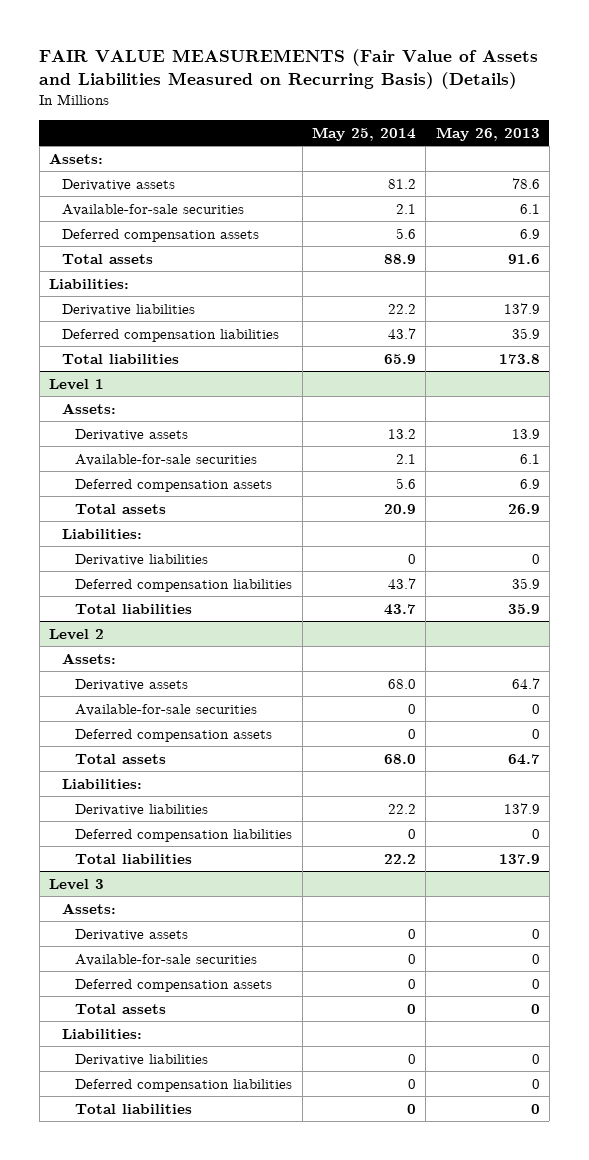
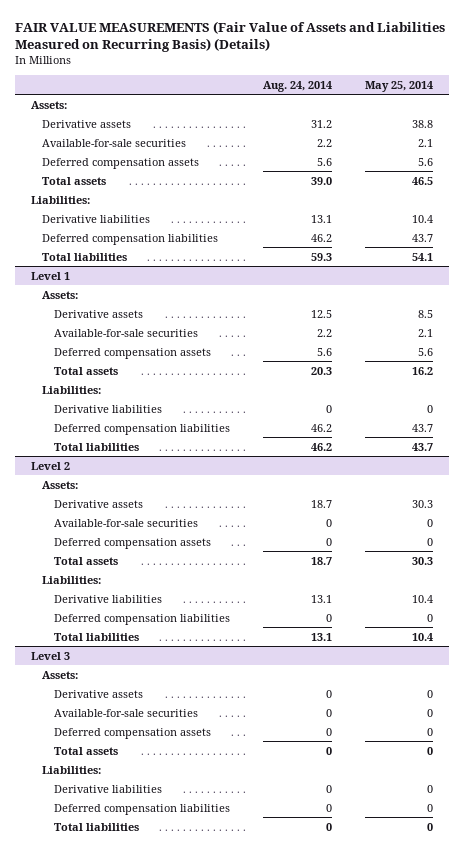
- | May 25, 2014 | May 26, 2013
+ | Aug. 24, 2014 | May 25, 2014
- Derivative assets | 81.2 | 78.6
+ Derivative assets | 31.2 | 38.8
- Total assets | 88.9 | 91.6
+ Total assets | 39.0 | 46.5
- Derivative liabilities | 22.2 | 137.9
+ Derivative liabilities | 13.1 | 10.4
- Total liabilities | 65.9 | 173.8
+ Total liabilities | 59.3 | 54.1
@ Level 1
- Derivative assets | 13.2 | 13.9
+ Derivative assets | 12.5 | 8.5
- Total assets | 20.9 | 26.9
+ Total assets | 20.3 | 16.2
@ Level 2
- Derivative assets | 68.0 | 64.7
+ Derivative assets | 18.7 | 30.3
- Total assets | 68.0 | 64.7
+ Total assets | 18.7 | 30.3
- Derivative liabilities | 22.2 | 137.9
+ Derivative liabilities | 13.1 | 10.4
- Total liabilities | 22.2 | 137.9
+ Total liabilities | 13.1 | 10.4

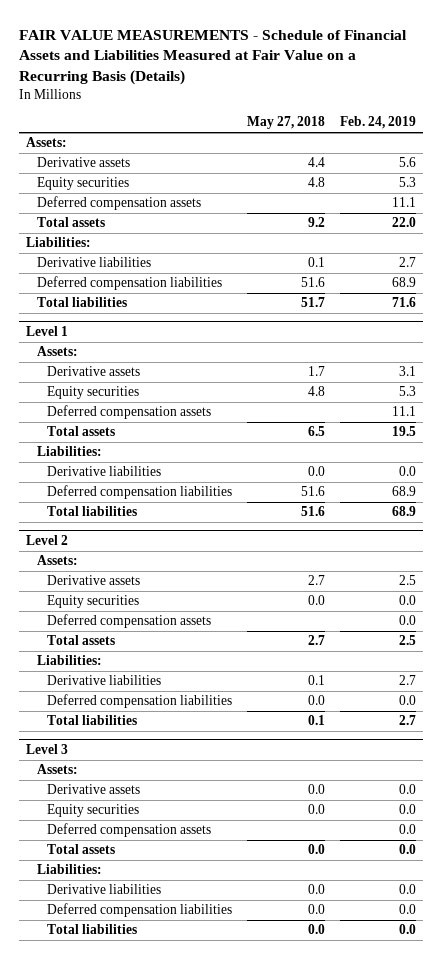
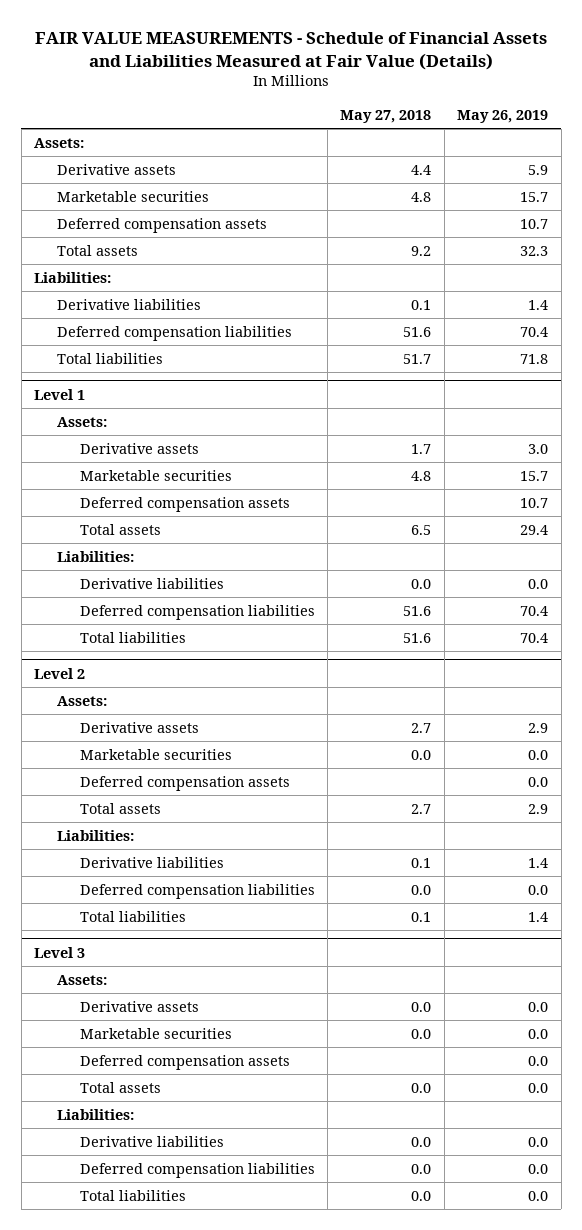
- FAIR VALUE MEASUREMENTS - Schedule of Financial Assets and Liabilities Measured at Fair Value on a Recurring Basis (Details)
+ FAIR VALUE MEASUREMENTS - Schedule of Financial Assets and Liabilities Measured at Fair Value (Details)
- | May 27, 2018 | Feb. 24, 2019
+ | May 27, 2018 | May 26, 2019
- Equity securities | 4.8 | 5.3
+ Marketable securities | 4.8 | 15.7
@ Level 1
- Equity securities | 4.8 | 5.3
+ Marketable securities | 4.8 | 15.7
@ Level 2
- Equity securities | 0.0 | 0.0
+ Marketable securities | 0.0 | 0.0
@ Level 3
- Equity securities | 0.0 | 0.0
+ Marketable securities | 0.0 | 0.0

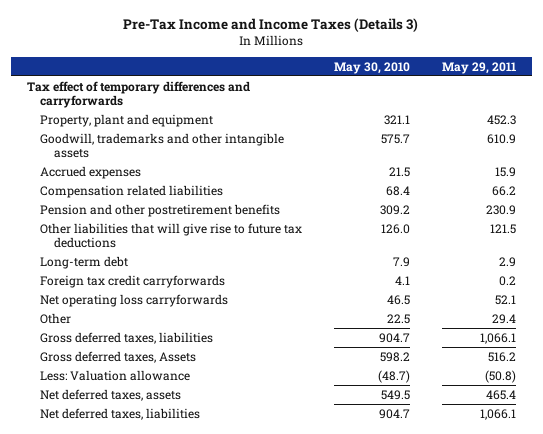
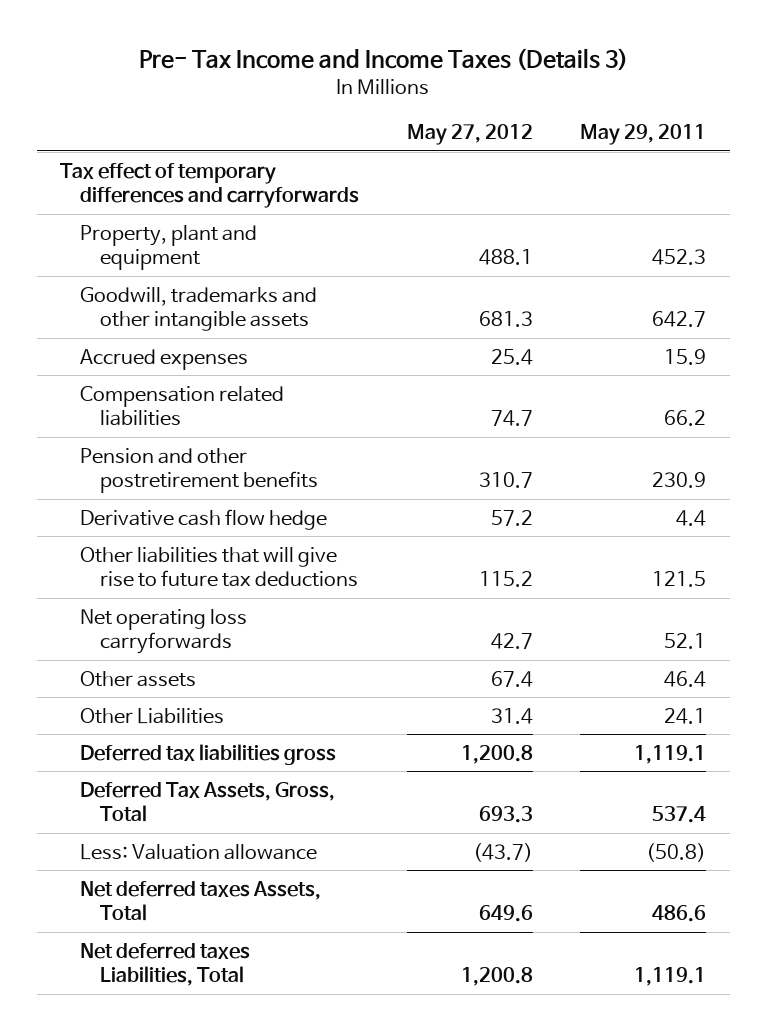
- Pre-Tax Income and Income Taxes (Details 3)
+ Pre- Tax Income and Income Taxes (Details 3)
- | May 30, 2010 | May 29, 2011
+ | May 27, 2012 | May 29, 2011
- Goodwill, trademarks and other intangible assets | 575.7 | 610.9
+ Goodwill, trademarks and other intangible assets | 681.3 | 642.7
+ Derivative cash flow hedge | 57.2 | 4.4
- Long-term debt | 7.9 | 2.9
- Foreign tax credit carryforwards | 4.1 | 0.2
- Other | 22.5 | 29.4
- Gross deferred taxes, liabilities | 904.7 | 1,066.1
- Gross deferred taxes, Assets | 598.2 | 516.2
+ Other assets | 67.4 | 46.4
+ Other Liabilities | 31.4 | 24.1
+ Deferred tax liabilities gross | 1,200.8 | 1,119.1
+ Deferred Tax Assets, Gross, Total | 693.3 | 537.4
- Net deferred taxes, assets | 549.5 | 465.4
- Net deferred taxes, liabilities | 904.7 | 1,066.1
+ Net deferred taxes Assets, Total | 649.6 | 486.6
+ Net deferred taxes Liabilities, Total | 1,200.8 | 1,119.1

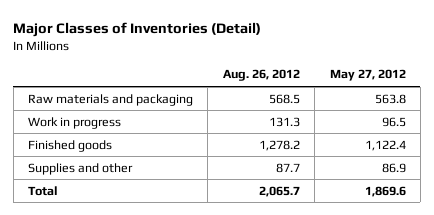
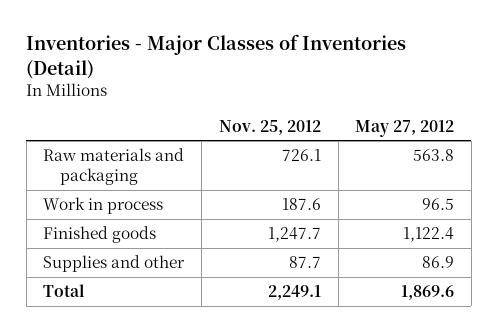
- Major Classes of Inventories (Detail)
+ Inventories - Major Classes of Inventories (Detail)
- | Aug. 26, 2012 | May 27, 2012
+ | Nov. 25, 2012 | May 27, 2012
- Work in progress | 131.3 | 96.5
+ Work in process | 187.6 | 96.5

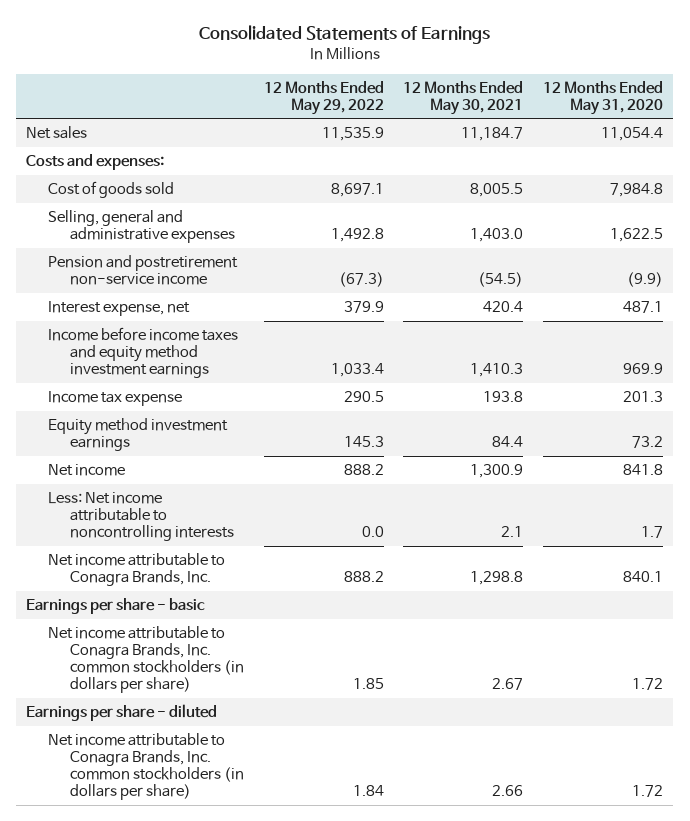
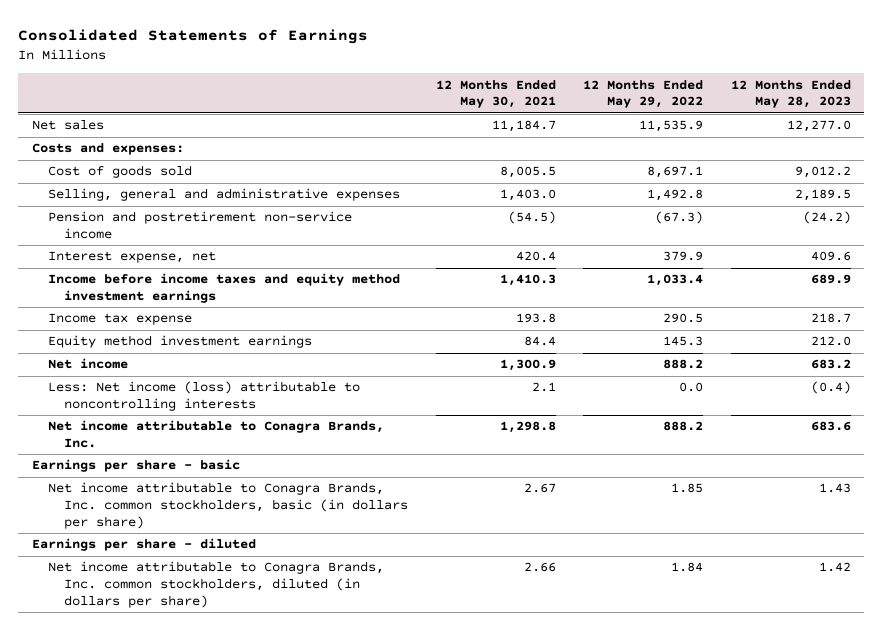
- | 12 Months Ended May 29, 2022 | 12 Months Ended May 30, 2021 | 12 Months Ended May 31, 2020
+ | 12 Months Ended May 30, 2021 | 12 Months Ended May 29, 2022 | 12 Months Ended May 28, 2023
- Less: Net income attributable to noncontrolling interests | 0.0 | 2.1 | 1.7
+ Less: Net income (loss) attributable to noncontrolling interests | 2.1 | 0.0 | (0.4)
- Net income attributable to Conagra Brands, Inc. common stockholders (in dollars per share) | 1.85 | 2.67 | 1.72
+ Net income attributable to Conagra Brands, Inc. common stockholders, basic (in dollars per share) | 2.67 | 1.85 | 1.43
- Net income attributable to Conagra Brands, Inc. common stockholders (in dollars per share) | 1.84 | 2.66 | 1.72
+ Net income attributable to Conagra Brands, Inc. common stockholders, diluted (in dollars per share) | 2.66 | 1.84 | 1.42

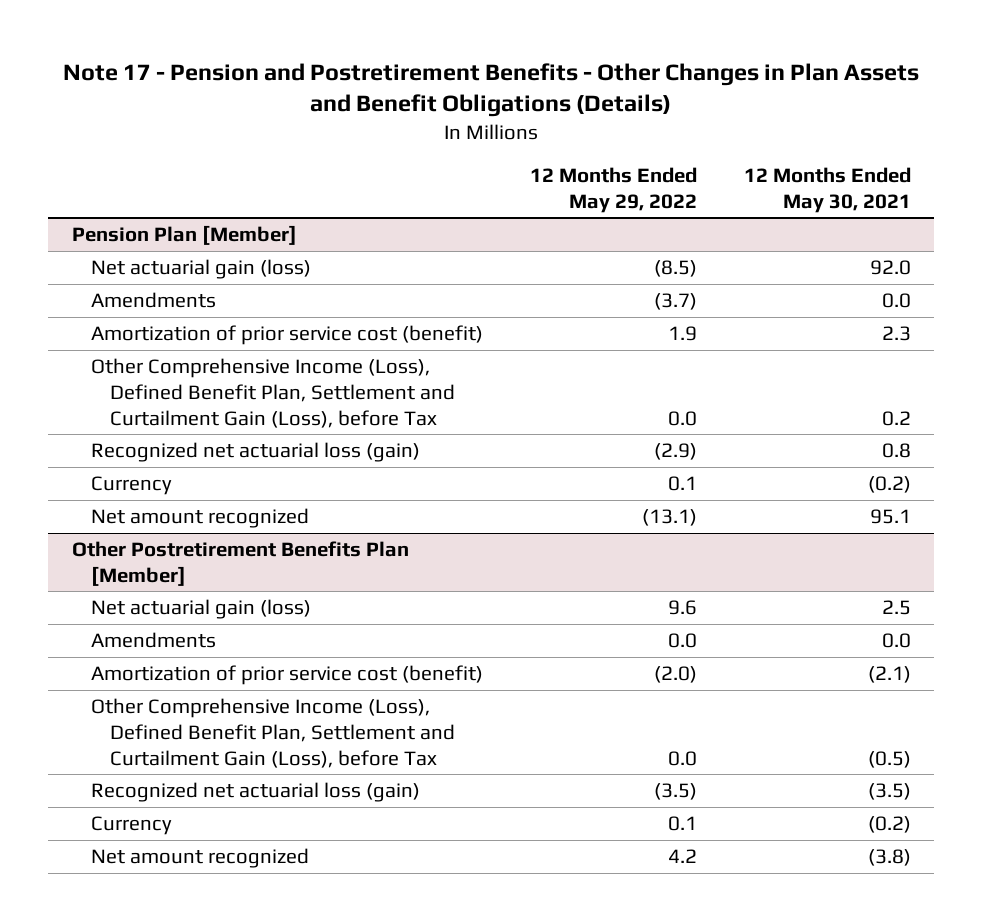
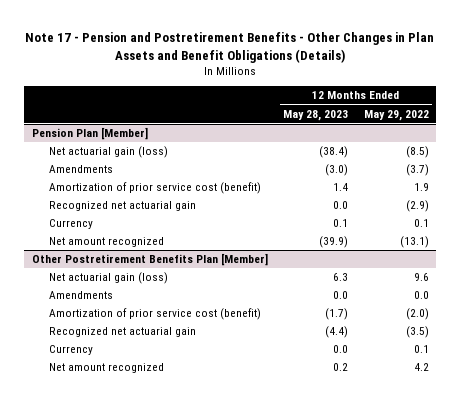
- | 12 Months Ended May 29, 2022 | 12 Months Ended May 30, 2021
+ | 12 Months Ended May 28, 2023 | 12 Months Ended May 29, 2022
@ Pension Plan [Member]
- Other Comprehensive Income (Loss), Defined Benefit Plan, Settlement and Curtailment Gain (Loss), before Tax | 0.0 | 0.2
- Recognized net actuarial loss (gain) | (2.9) | 0.8
+ Recognized net actuarial gain | 0.0 | (2.9)
@ Other Postretirement Benefits Plan [Member]
- Other Comprehensive Income (Loss), Defined Benefit Plan, Settlement and Curtailment Gain (Loss), before Tax | 0.0 | (0.5)
- Recognized net actuarial loss (gain) | (3.5) | (3.5)
+ Recognized net actuarial gain | (4.4) | (3.5)

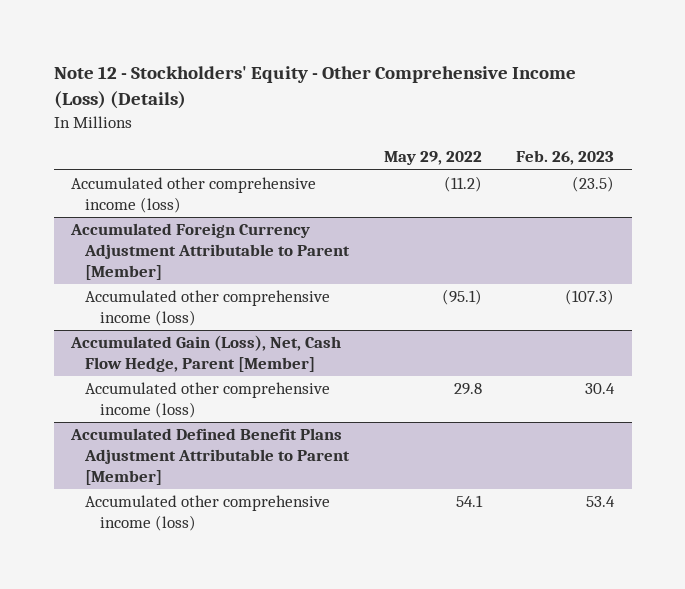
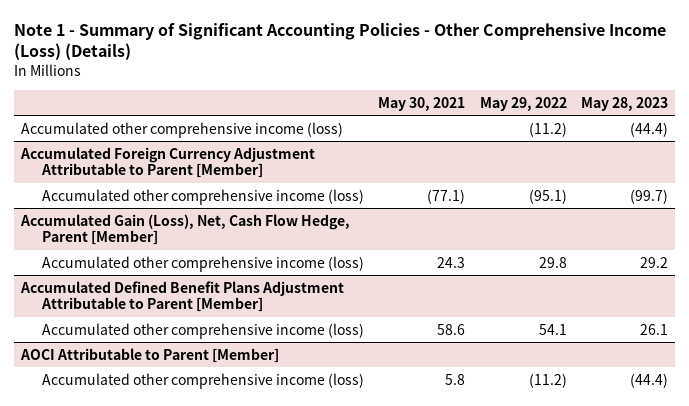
- Note 12 - Stockholders' Equity - Other Comprehensive Income (Loss) (Details)
+ Note 1 - Summary of Significant Accounting Policies - Other Comprehensive Income (Loss) (Details)
- | May 29, 2022 | Feb. 26, 2023
+ | May 30, 2021 | May 29, 2022 | May 28, 2023
+ AOCI Attributable to Parent [Member]
+ Accumulated other comprehensive income (loss) | 5.8 | (11.2) | (44.4)

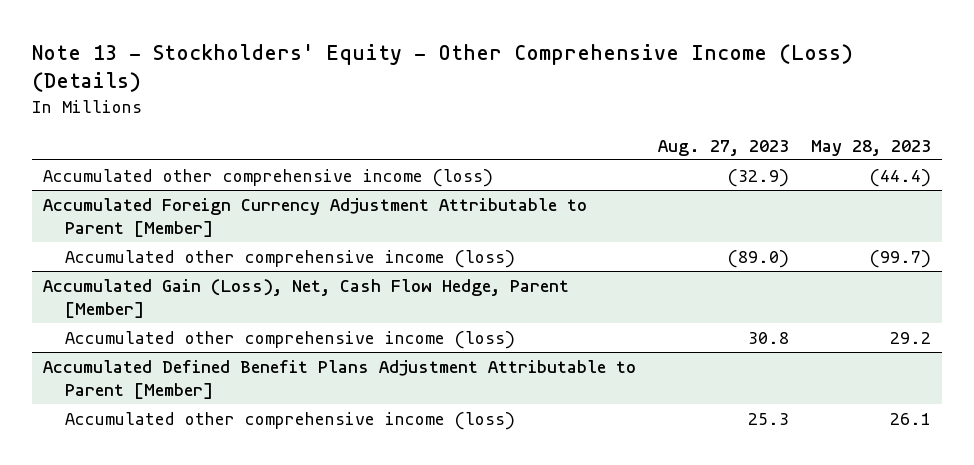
- Note 1 - Summary of Significant Accounting Policies - Other Comprehensive Income (Loss) (Details)
+ Note 13 - Stockholders' Equity - Other Comprehensive Income (Loss) (Details)
- | May 30, 2021 | May 29, 2022 | May 28, 2023
+ | Aug. 27, 2023 | May 28, 2023
- AOCI Attributable to Parent [Member]
- Accumulated other comprehensive income (loss) | 5.8 | (11.2) | (44.4)

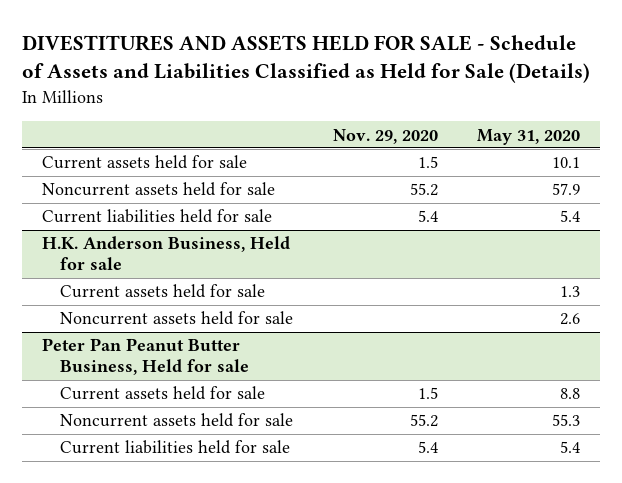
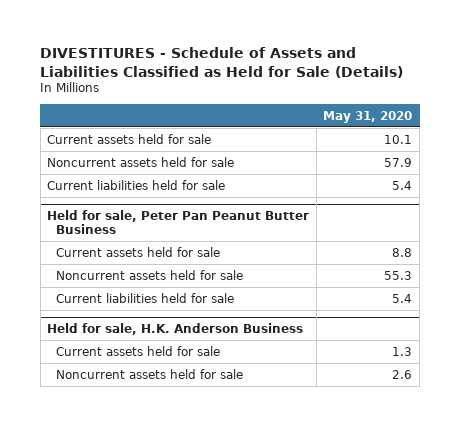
- DIVESTITURES AND ASSETS HELD FOR SALE - Schedule of Assets and Liabilities Classified as Held for Sale (Details)
+ DIVESTITURES - Schedule of Assets and Liabilities Classified as Held for Sale (Details)
- | Nov. 29, 2020 | May 31, 2020
+ | May 31, 2020
- H.K. Anderson Business, Held for sale
- Current assets held for sale | | 1.3
- Noncurrent assets held for sale | | 2.6
- Peter Pan Peanut Butter Business, Held for sale
+ Held for sale, Peter Pan Peanut Butter Business
+ Held for sale, H.K. Anderson Business
+ Current assets held for sale | 1.3
+ Noncurrent assets held for sale | 2.6

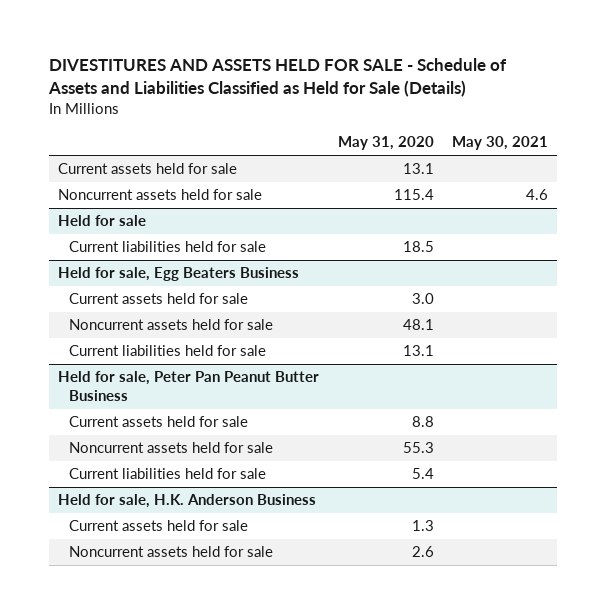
- DIVESTITURES - Schedule of Assets and Liabilities Classified as Held for Sale (Details)
+ DIVESTITURES AND ASSETS HELD FOR SALE - Schedule of Assets and Liabilities Classified as Held for Sale (Details)
- | May 31, 2020
+ | May 31, 2020 | May 30, 2021
- Current assets held for sale | 10.1
- Noncurrent assets held for sale | 57.9
- Current liabilities held for sale | 5.4
+ Current assets held for sale | 13.1 |
+ Noncurrent assets held for sale | 115.4 | 4.6
+ Held for sale
+ Current liabilities held for sale | 18.5 |
+ Held for sale, Egg Beaters Business
+ Current assets held for sale | 3.0 |
+ Noncurrent assets held for sale | 48.1 |
+ Current liabilities held for sale | 13.1 |

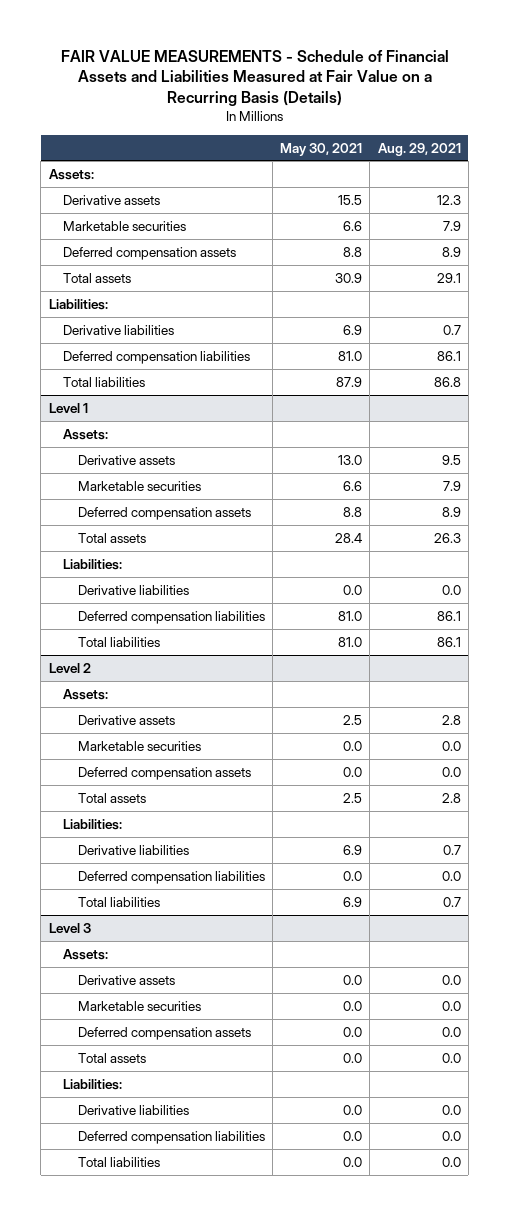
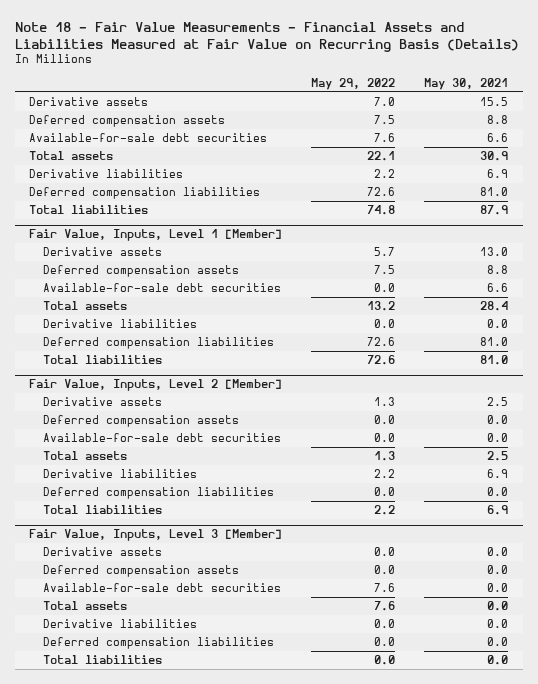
- FAIR VALUE MEASUREMENTS - Schedule of Financial Assets and Liabilities Measured at Fair Value on a Recurring Basis (Details)
+ Note 18 - Fair Value Measurements - Financial Assets and Liabilities Measured at Fair Value on Recurring Basis (Details)
- | May 30, 2021 | Aug. 29, 2021
+ | May 29, 2022 | May 30, 2021
- Assets:
- Marketable securities | 6.6 | 7.9
+ Available-for-sale debt securities | 7.6 | 6.6
- Liabilities:
- Level 1
- Assets:
+ Fair Value, Inputs, Level 1 [Member]
- Marketable securities | 6.6 | 7.9
+ Available-for-sale debt securities | 0.0 | 6.6
- Liabilities:
- Level 2
- Assets:
+ Fair Value, Inputs, Level 2 [Member]
- Marketable securities | 0.0 | 0.0
+ Available-for-sale debt securities | 0.0 | 0.0
- Liabilities:
- Level 3
- Assets:
+ Fair Value, Inputs, Level 3 [Member]
- Marketable securities | 0.0 | 0.0
+ Available-for-sale debt securities | 7.6 | 0.0
- Liabilities:

